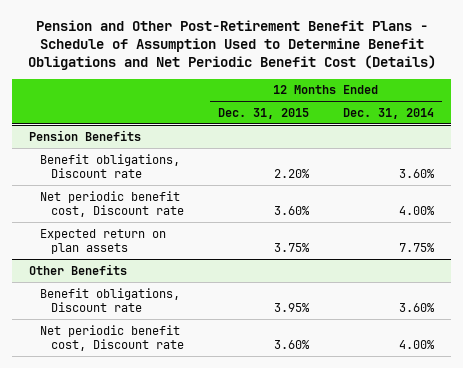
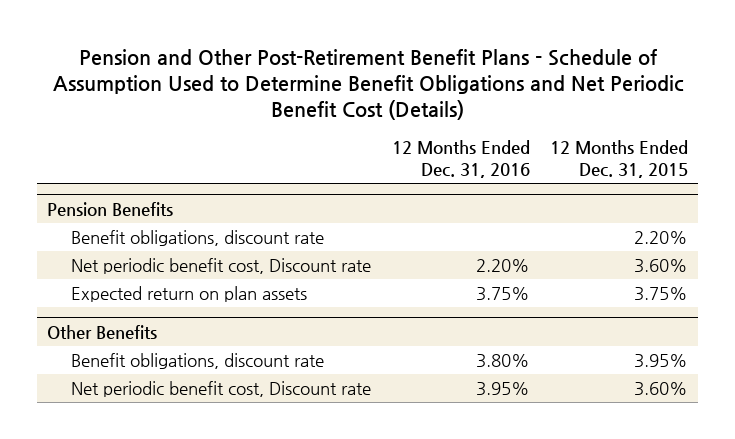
- | 12 Months Ended Dec. 31, 2015 | 12 Months Ended Dec. 31, 2014
+ | 12 Months Ended Dec. 31, 2016 | 12 Months Ended Dec. 31, 2015
@ Pension Benefits
- Benefit obligations, Discount rate | 2.20% | 3.60%
+ Benefit obligations, discount rate | | 2.20%
@ Other Benefits
- Benefit obligations, Discount rate | 3.95% | 3.60%
+ Benefit obligations, discount rate | 3.80% | 3.95%

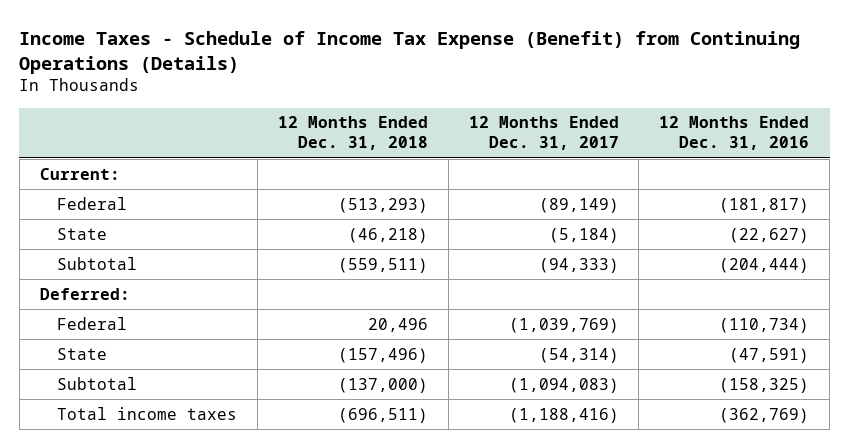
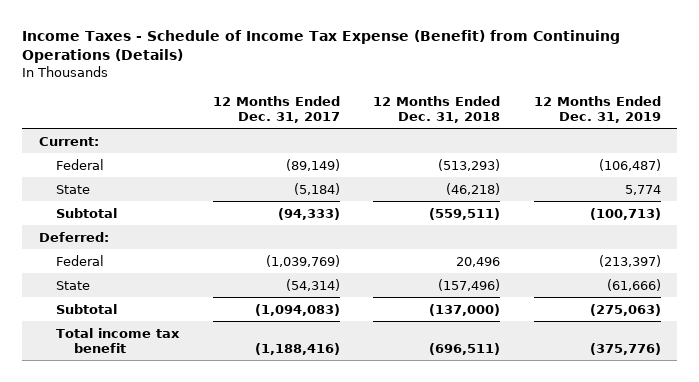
- | 12 Months Ended Dec. 31, 2018 | 12 Months Ended Dec. 31, 2017 | 12 Months Ended Dec. 31, 2016
+ | 12 Months Ended Dec. 31, 2017 | 12 Months Ended Dec. 31, 2018 | 12 Months Ended Dec. 31, 2019
- Total income taxes | (696,511) | (1,188,416) | (362,769)
+ Total income tax benefit | (1,188,416) | (696,511) | (375,776)

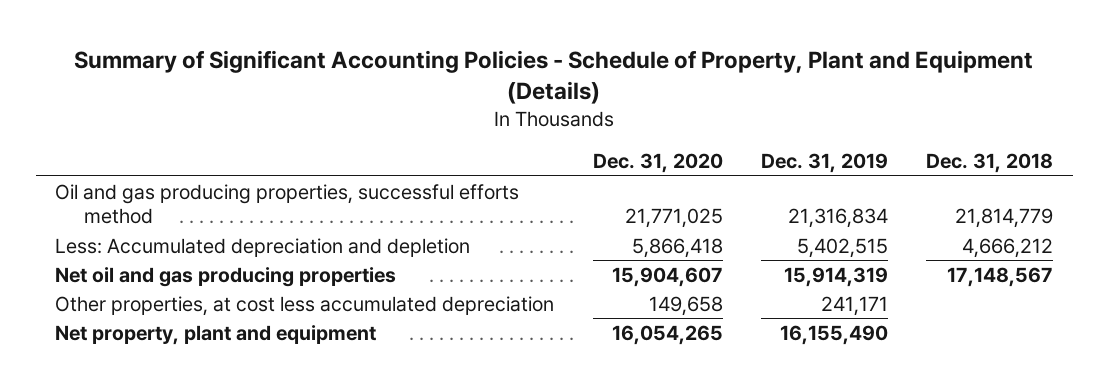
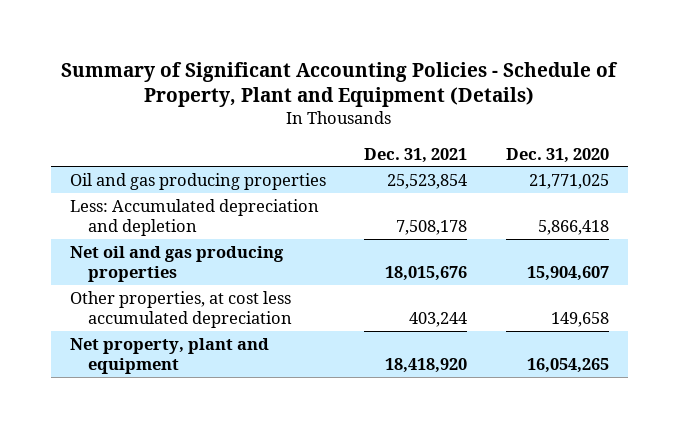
- | Dec. 31, 2020 | Dec. 31, 2019 | Dec. 31, 2018
+ | Dec. 31, 2021 | Dec. 31, 2020
- Oil and gas producing properties, successful efforts method | 21,771,025 | 21,316,834 | 21,814,779
+ Oil and gas producing properties | 25,523,854 | 21,771,025

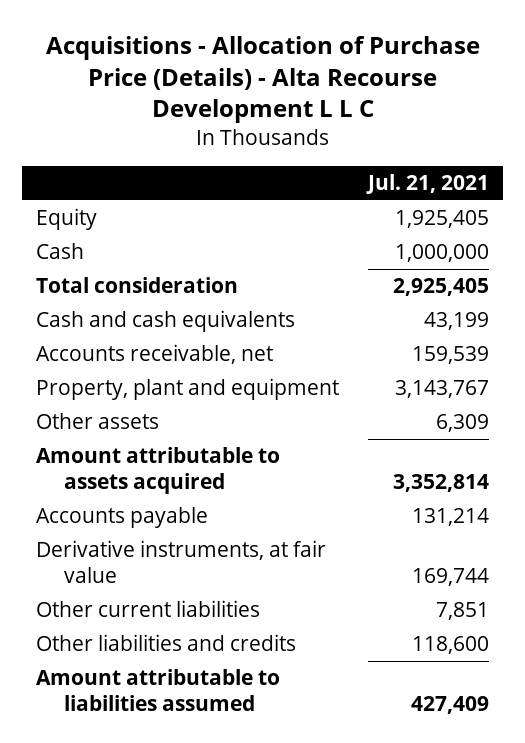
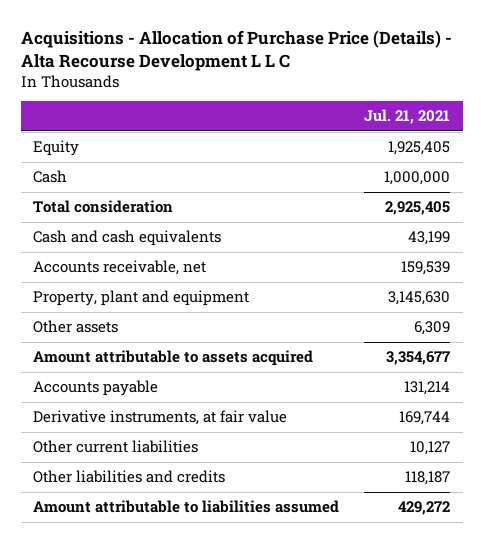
- Property, plant and equipment | 3,143,767
+ Property, plant and equipment | 3,145,630
- Amount attributable to assets acquired | 3,352,814
+ Amount attributable to assets acquired | 3,354,677
- Other current liabilities | 7,851
- Other liabilities and credits | 118,600
- Amount attributable to liabilities assumed | 427,409
+ Other current liabilities | 10,127
+ Other liabilities and credits | 118,187
+ Amount attributable to liabilities assumed | 429,272

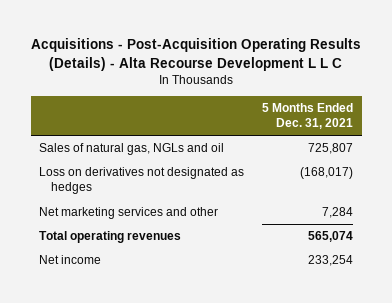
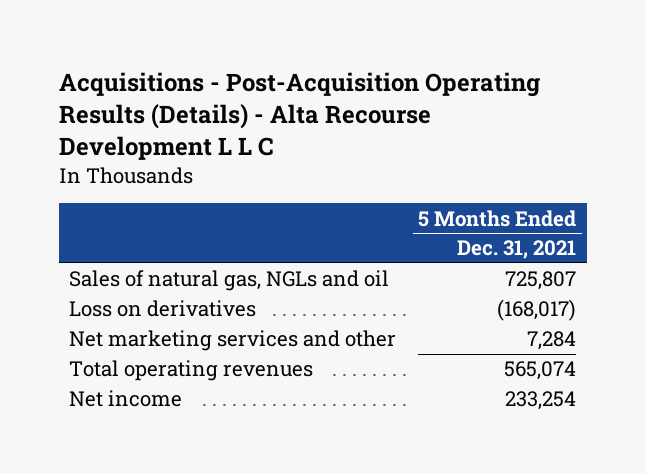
- Loss on derivatives not designated as hedges | (168,017)
+ Loss on derivatives | (168,017)

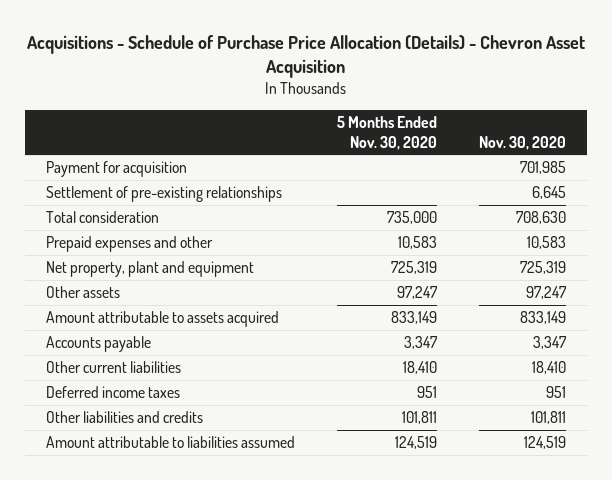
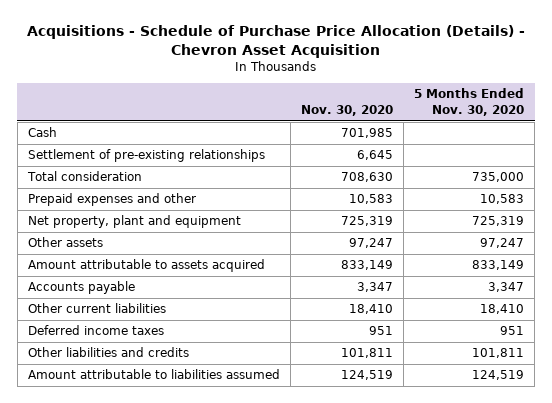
- | 5 Months Ended Nov. 30, 2020 | Nov. 30, 2020
+ | Nov. 30, 2020 | 5 Months Ended Nov. 30, 2020
- Payment for acquisition | | 701,985
+ Cash | 701,985 |

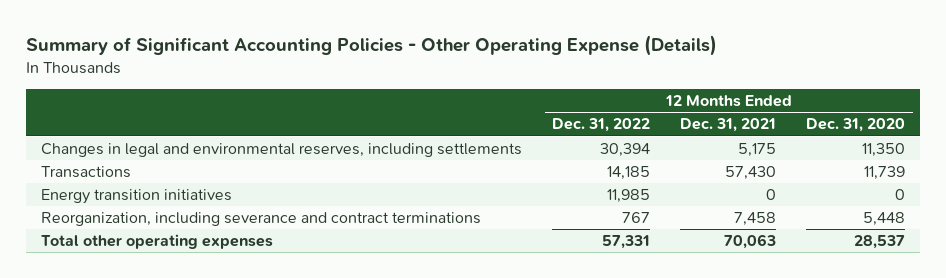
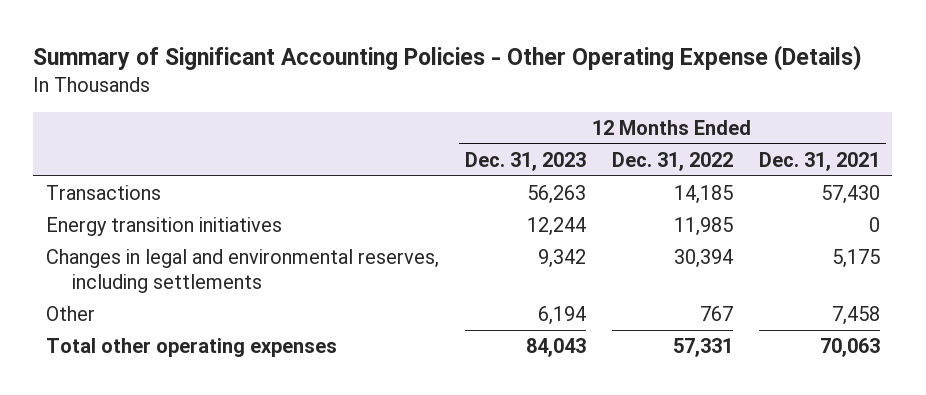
- | 12 Months Ended Dec. 31, 2022 | 12 Months Ended Dec. 31, 2021 | 12 Months Ended Dec. 31, 2020
+ | 12 Months Ended Dec. 31, 2023 | 12 Months Ended Dec. 31, 2022 | 12 Months Ended Dec. 31, 2021
- Reorganization, including severance and contract terminations | 767 | 7,458 | 5,448
moved down: Changes in legal and environmental reserves, including settlements | 9,342 | 30,394 | 5,175
+ Other | 6,194 | 767 | 7,458

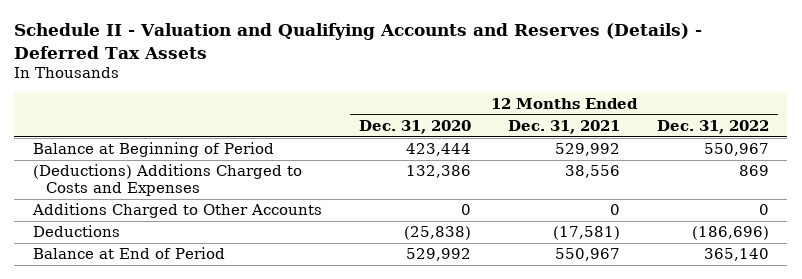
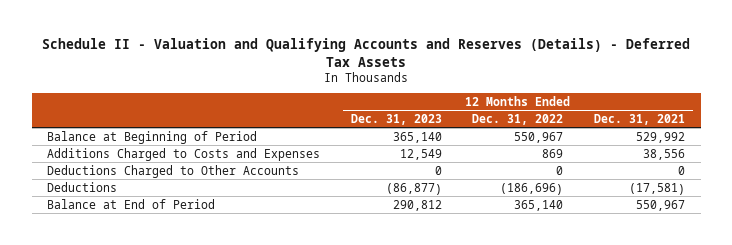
- | 12 Months Ended Dec. 31, 2020 | 12 Months Ended Dec. 31, 2021 | 12 Months Ended Dec. 31, 2022
+ | 12 Months Ended Dec. 31, 2023 | 12 Months Ended Dec. 31, 2022 | 12 Months Ended Dec. 31, 2021
- (Deductions) Additions Charged to Costs and Expenses | 132,386 | 38,556 | 869
- Additions Charged to Other Accounts | 0 | 0 | 0
+ Additions Charged to Costs and Expenses | 12,549 | 869 | 38,556
+ Deductions Charged to Other Accounts | 0 | 0 | 0

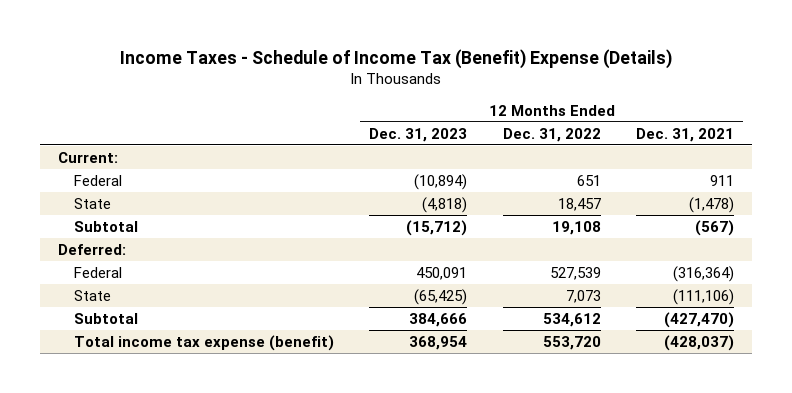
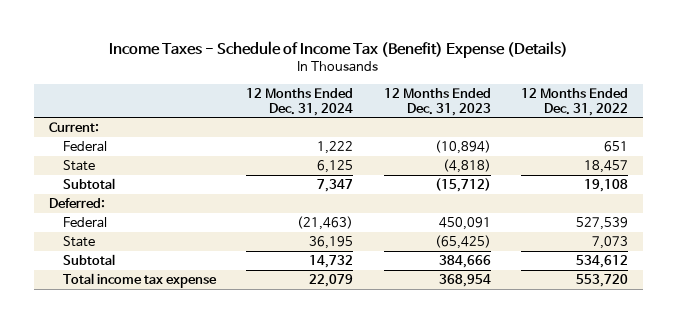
- | 12 Months Ended Dec. 31, 2023 | 12 Months Ended Dec. 31, 2022 | 12 Months Ended Dec. 31, 2021
+ | 12 Months Ended Dec. 31, 2024 | 12 Months Ended Dec. 31, 2023 | 12 Months Ended Dec. 31, 2022
- Total income tax expense (benefit) | 368,954 | 553,720 | (428,037)
+ Total income tax expense | 22,079 | 368,954 | 553,720

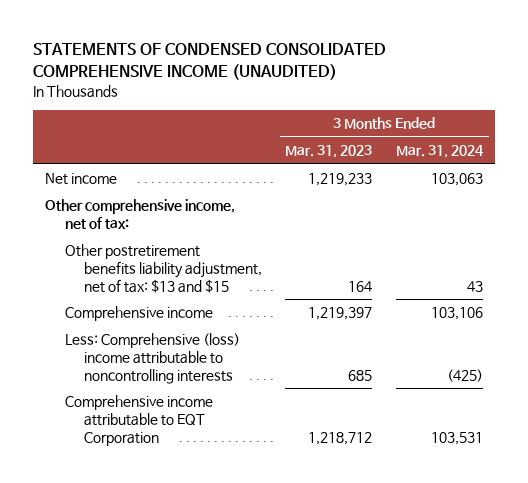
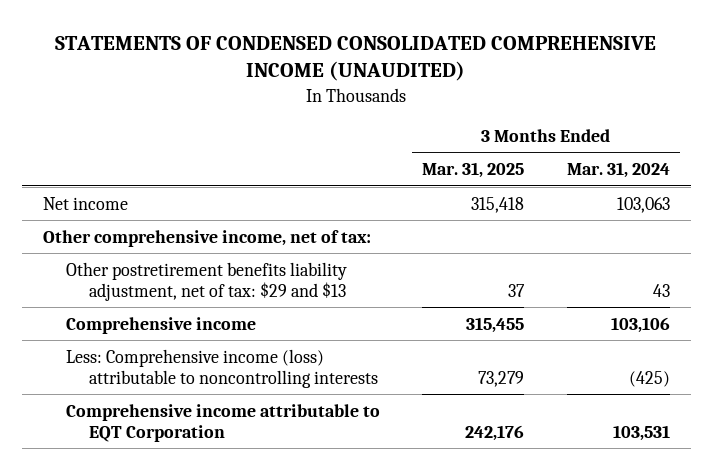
- | 3 Months Ended Mar. 31, 2023 | 3 Months Ended Mar. 31, 2024
+ | 3 Months Ended Mar. 31, 2025 | 3 Months Ended Mar. 31, 2024
- Other postretirement benefits liability adjustment, net of tax: $13 and $15 | 164 | 43
+ Other postretirement benefits liability adjustment, net of tax: $29 and $13 | 37 | 43
- Less: Comprehensive (loss) income attributable to noncontrolling interests | 685 | (425)
+ Less: Comprehensive income (loss) attributable to noncontrolling interests | 73,279 | (425)

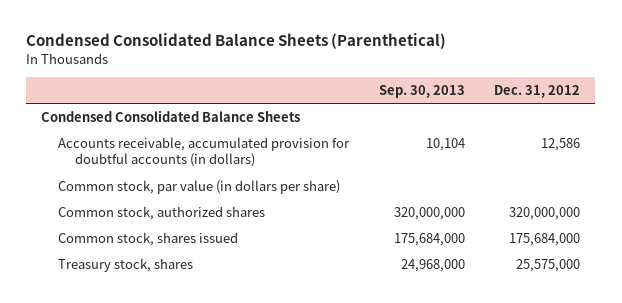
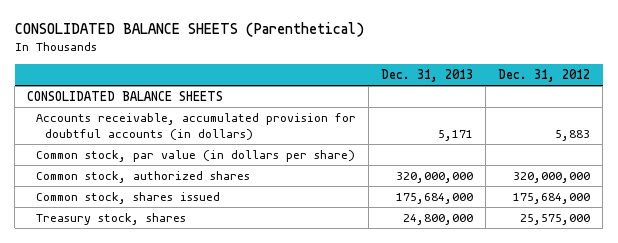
- Condensed Consolidated Balance Sheets (Parenthetical)
+ CONSOLIDATED BALANCE SHEETS (Parenthetical)
- | Sep. 30, 2013 | Dec. 31, 2012
+ | Dec. 31, 2013 | Dec. 31, 2012
- Condensed Consolidated Balance Sheets
- Accounts receivable, accumulated provision for doubtful accounts (in dollars) | 10,104 | 12,586
+ CONSOLIDATED BALANCE SHEETS
+ Accounts receivable, accumulated provision for doubtful accounts (in dollars) | 5,171 | 5,883

